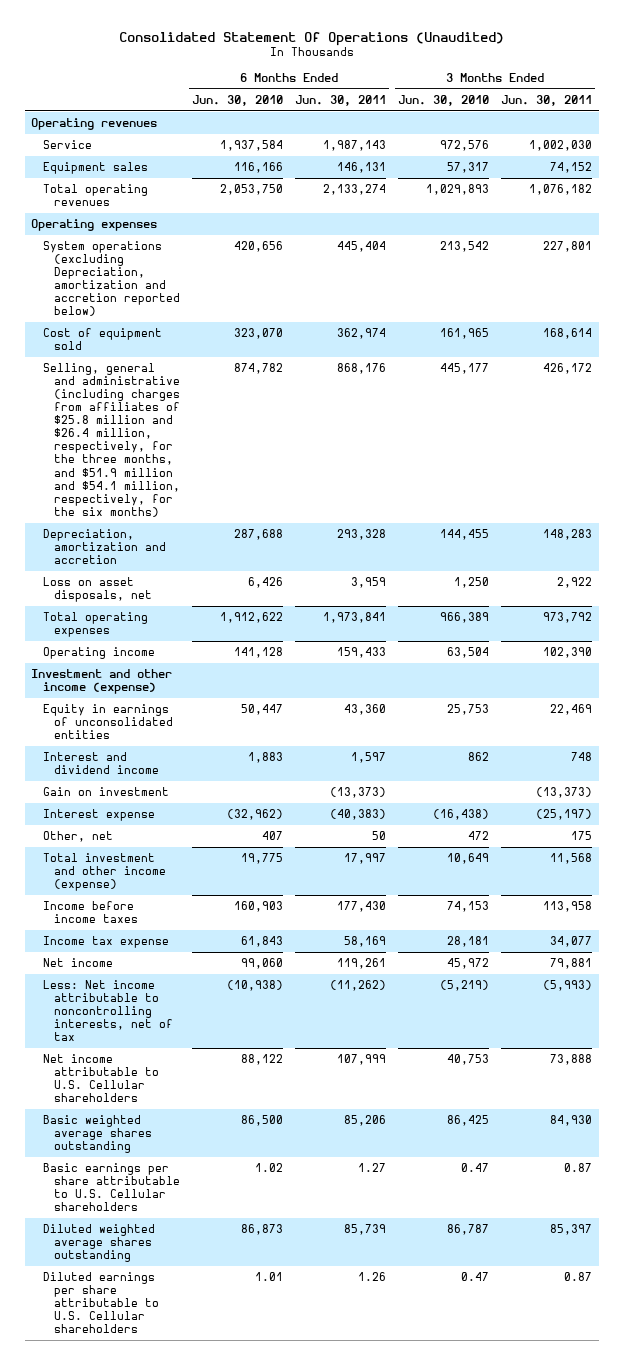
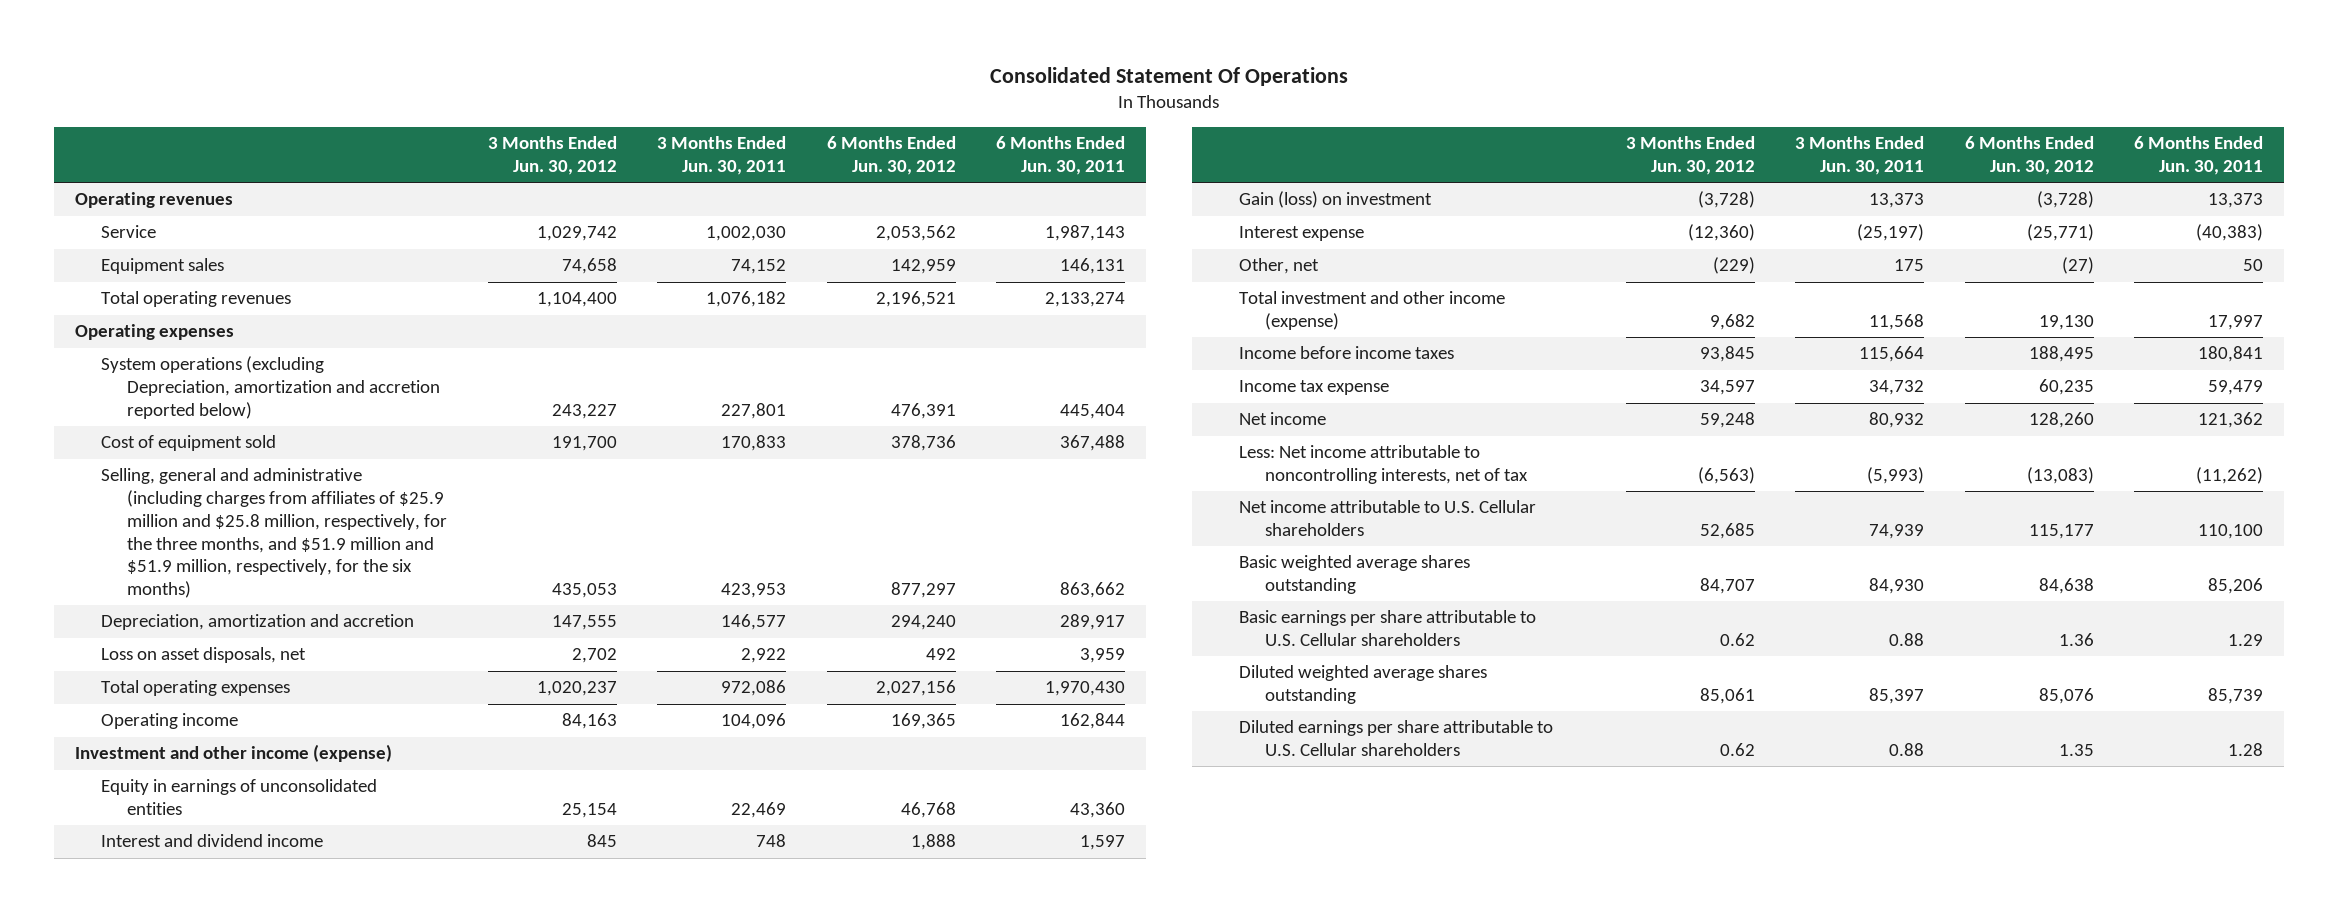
- Consolidated Statement Of Operations (Unaudited)
+ Consolidated Statement Of Operations
- | 6 Months Ended Jun. 30, 2010 | 6 Months Ended Jun. 30, 2011 | 3 Months Ended Jun. 30, 2010 | 3 Months Ended Jun. 30, 2011
+ | 3 Months Ended Jun. 30, 2012 | 3 Months Ended Jun. 30, 2011 | 6 Months Ended Jun. 30, 2012 | 6 Months Ended Jun. 30, 2011
- Cost of equipment sold | 323,070 | 362,974 | 161,965 | 168,614
- Selling, general and administrative (including charges from affiliates of $25.8 million and $26.4 million, respectively, for the three months, and $51.9 million and $54.1 million, respectively, for the six months) | 874,782 | 868,176 | 445,177 | 426,172
- Depreciation, amortization and accretion | 287,688 | 293,328 | 144,455 | 148,283
+ Cost of equipment sold | 191,700 | 170,833 | 378,736 | 367,488
+ Selling, general and administrative (including charges from affiliates of $25.9 million and $25.8 million, respectively, for the three months, and $51.9 million and $51.9 million, respectively, for the six months) | 435,053 | 423,953 | 877,297 | 863,662
+ Depreciation, amortization and accretion | 147,555 | 146,577 | 294,240 | 289,917
- Total operating expenses | 1,912,622 | 1,973,841 | 966,389 | 973,792
- Operating income | 141,128 | 159,433 | 63,504 | 102,390
+ Total operating expenses | 1,020,237 | 972,086 | 2,027,156 | 1,970,430
+ Operating income | 84,163 | 104,096 | 169,365 | 162,844
- Gain on investment | | (13,373) | | (13,373)
+ Gain (loss) on investment | (3,728) | 13,373 | (3,728) | 13,373
- Income before income taxes | 160,903 | 177,430 | 74,153 | 113,958
- Income tax expense | 61,843 | 58,169 | 28,181 | 34,077
- Net income | 99,060 | 119,261 | 45,972 | 79,881
+ Income before income taxes | 93,845 | 115,664 | 188,495 | 180,841
+ Income tax expense | 34,597 | 34,732 | 60,235 | 59,479
+ Net income | 59,248 | 80,932 | 128,260 | 121,362
- Net income attributable to U.S. Cellular shareholders | 88,122 | 107,999 | 40,753 | 73,888
+ Net income attributable to U.S. Cellular shareholders | 52,685 | 74,939 | 115,177 | 110,100
- Basic earnings per share attributable to U.S. Cellular shareholders | 1.02 | 1.27 | 0.47 | 0.87
+ Basic earnings per share attributable to U.S. Cellular shareholders | 0.62 | 0.88 | 1.36 | 1.29
- Diluted earnings per share attributable to U.S. Cellular shareholders | 1.01 | 1.26 | 0.47 | 0.87
+ Diluted earnings per share attributable to U.S. Cellular shareholders | 0.62 | 0.88 | 1.35 | 1.28

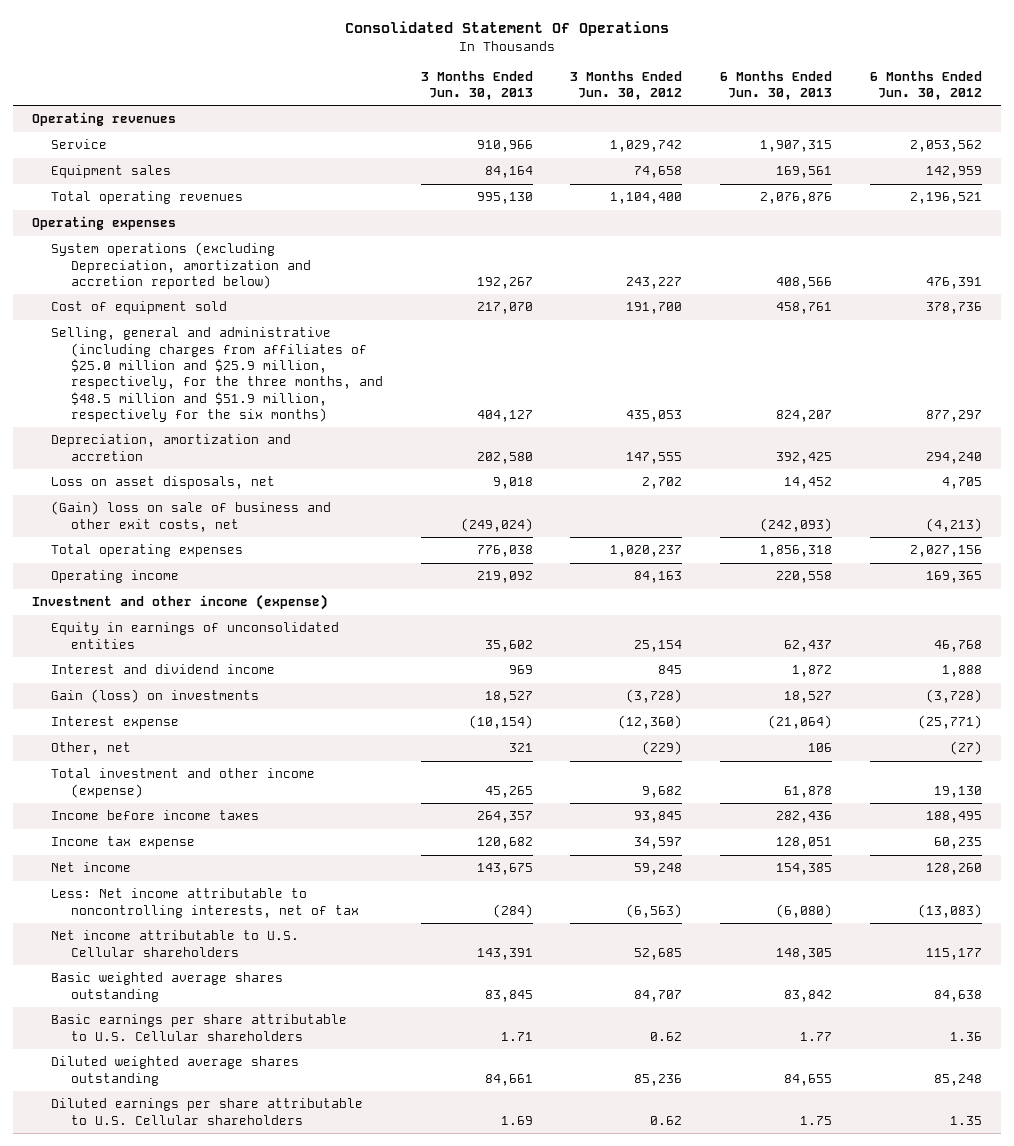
- | 3 Months Ended Jun. 30, 2012 | 3 Months Ended Jun. 30, 2011 | 6 Months Ended Jun. 30, 2012 | 6 Months Ended Jun. 30, 2011
+ | 3 Months Ended Jun. 30, 2013 | 3 Months Ended Jun. 30, 2012 | 6 Months Ended Jun. 30, 2013 | 6 Months Ended Jun. 30, 2012
- Selling, general and administrative (including charges from affiliates of $25.9 million and $25.8 million, respectively, for the three months, and $51.9 million and $51.9 million, respectively, for the six months) | 435,053 | 423,953 | 877,297 | 863,662
+ Selling, general and administrative (including charges from affiliates of $25.0 million and $25.9 million, respectively, for the three months, and $48.5 million and $51.9 million, respectively for the six months) | 404,127 | 435,053 | 824,207 | 877,297
- Loss on asset disposals, net | 2,702 | 2,922 | 492 | 3,959
+ Loss on asset disposals, net | 9,018 | 2,702 | 14,452 | 4,705
+ (Gain) loss on sale of business and other exit costs, net | (249,024) | | (242,093) | (4,213)
- Gain (loss) on investment | (3,728) | 13,373 | (3,728) | 13,373
+ Gain (loss) on investments | 18,527 | (3,728) | 18,527 | (3,728)
- Diluted weighted average shares outstanding | 85,061 | 85,397 | 85,076 | 85,739
+ Diluted weighted average shares outstanding | 84,661 | 85,236 | 84,655 | 85,248

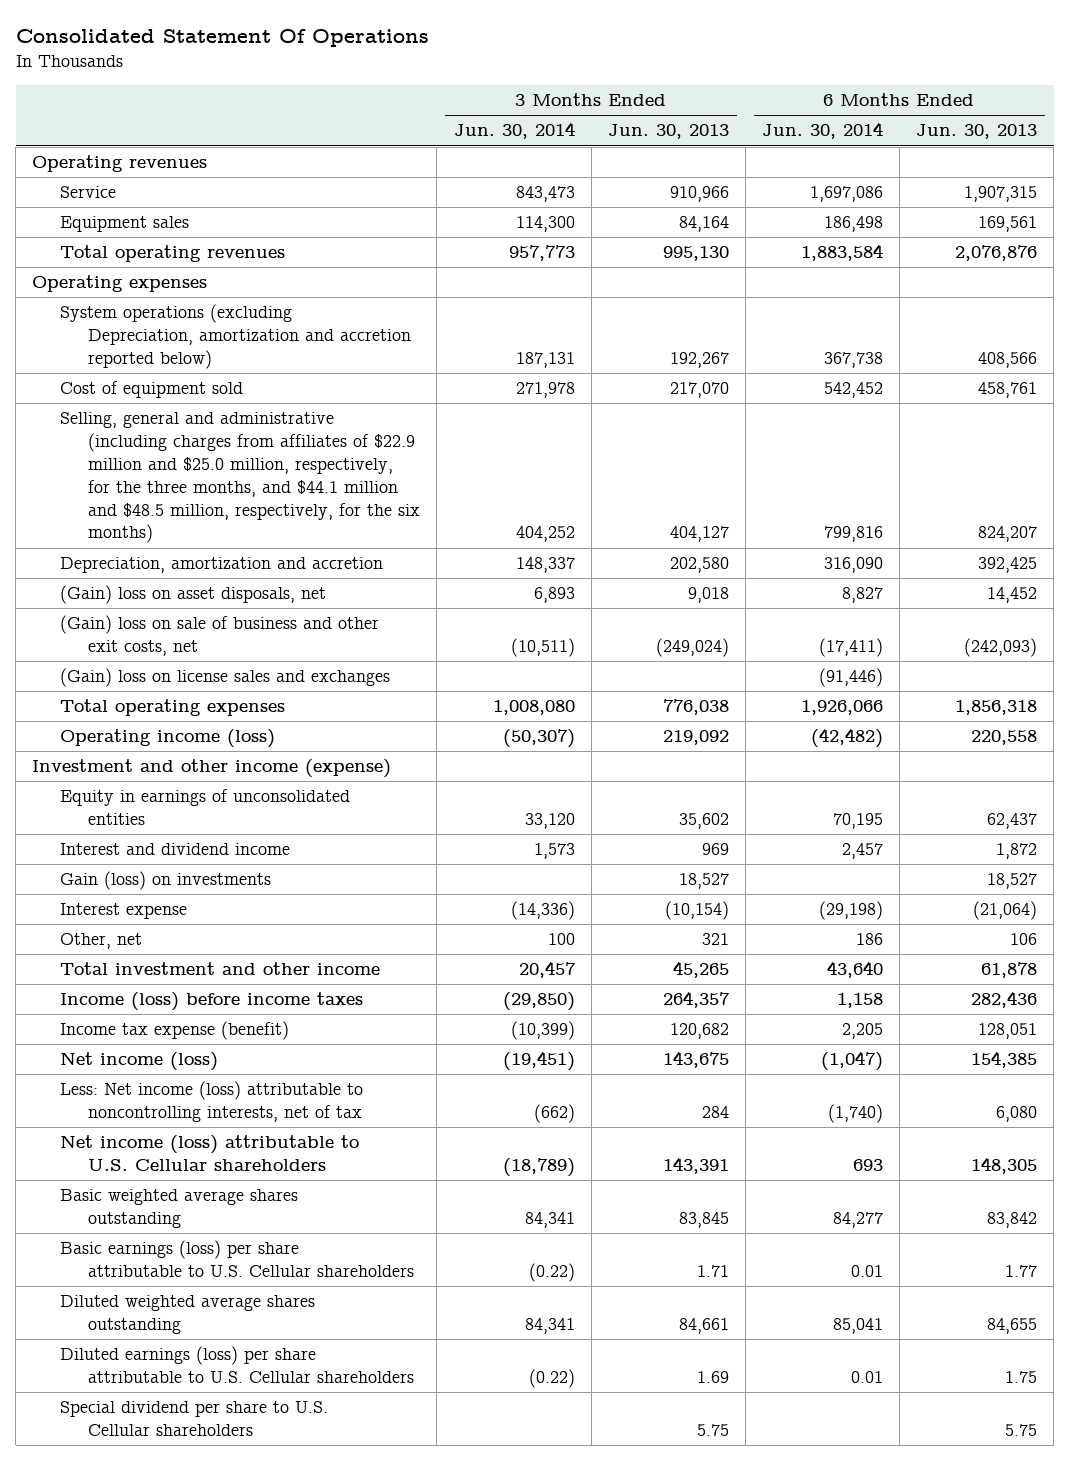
- | 3 Months Ended Jun. 30, 2013 | 3 Months Ended Jun. 30, 2012 | 6 Months Ended Jun. 30, 2013 | 6 Months Ended Jun. 30, 2012
+ | 3 Months Ended Jun. 30, 2014 | 3 Months Ended Jun. 30, 2013 | 6 Months Ended Jun. 30, 2014 | 6 Months Ended Jun. 30, 2013
- Selling, general and administrative (including charges from affiliates of $25.0 million and $25.9 million, respectively, for the three months, and $48.5 million and $51.9 million, respectively for the six months) | 404,127 | 435,053 | 824,207 | 877,297
+ Selling, general and administrative (including charges from affiliates of $22.9 million and $25.0 million, respectively, for the three months, and $44.1 million and $48.5 million, respectively, for the six months) | 404,252 | 404,127 | 799,816 | 824,207
- Loss on asset disposals, net | 9,018 | 2,702 | 14,452 | 4,705
+ (Gain) loss on asset disposals, net | 6,893 | 9,018 | 8,827 | 14,452
+ (Gain) loss on license sales and exchanges | | | (91,446) |
- Operating income | 219,092 | 84,163 | 220,558 | 169,365
+ Operating income (loss) | (50,307) | 219,092 | (42,482) | 220,558
- Total investment and other income (expense) | 45,265 | 9,682 | 61,878 | 19,130
- Income before income taxes | 264,357 | 93,845 | 282,436 | 188,495
- Income tax expense | 120,682 | 34,597 | 128,051 | 60,235
- Net income | 143,675 | 59,248 | 154,385 | 128,260
- Less: Net income attributable to noncontrolling interests, net of tax | (284) | (6,563) | (6,080) | (13,083)
- Net income attributable to U.S. Cellular shareholders | 143,391 | 52,685 | 148,305 | 115,177
+ Total investment and other income | 20,457 | 45,265 | 43,640 | 61,878
+ Income (loss) before income taxes | (29,850) | 264,357 | 1,158 | 282,436
+ Income tax expense (benefit) | (10,399) | 120,682 | 2,205 | 128,051
+ Net income (loss) | (19,451) | 143,675 | (1,047) | 154,385
+ Less: Net income (loss) attributable to noncontrolling interests, net of tax | (662) | 284 | (1,740) | 6,080
+ Net income (loss) attributable to U.S. Cellular shareholders | (18,789) | 143,391 | 693 | 148,305
- Basic earnings per share attributable to U.S. Cellular shareholders | 1.71 | 0.62 | 1.77 | 1.36
+ Basic earnings (loss) per share attributable to U.S. Cellular shareholders | (0.22) | 1.71 | 0.01 | 1.77
- Diluted earnings per share attributable to U.S. Cellular shareholders | 1.69 | 0.62 | 1.75 | 1.35
+ Diluted earnings (loss) per share attributable to U.S. Cellular shareholders | (0.22) | 1.69 | 0.01 | 1.75
+ Special dividend per share to U.S. Cellular shareholders | | 5.75 | | 5.75

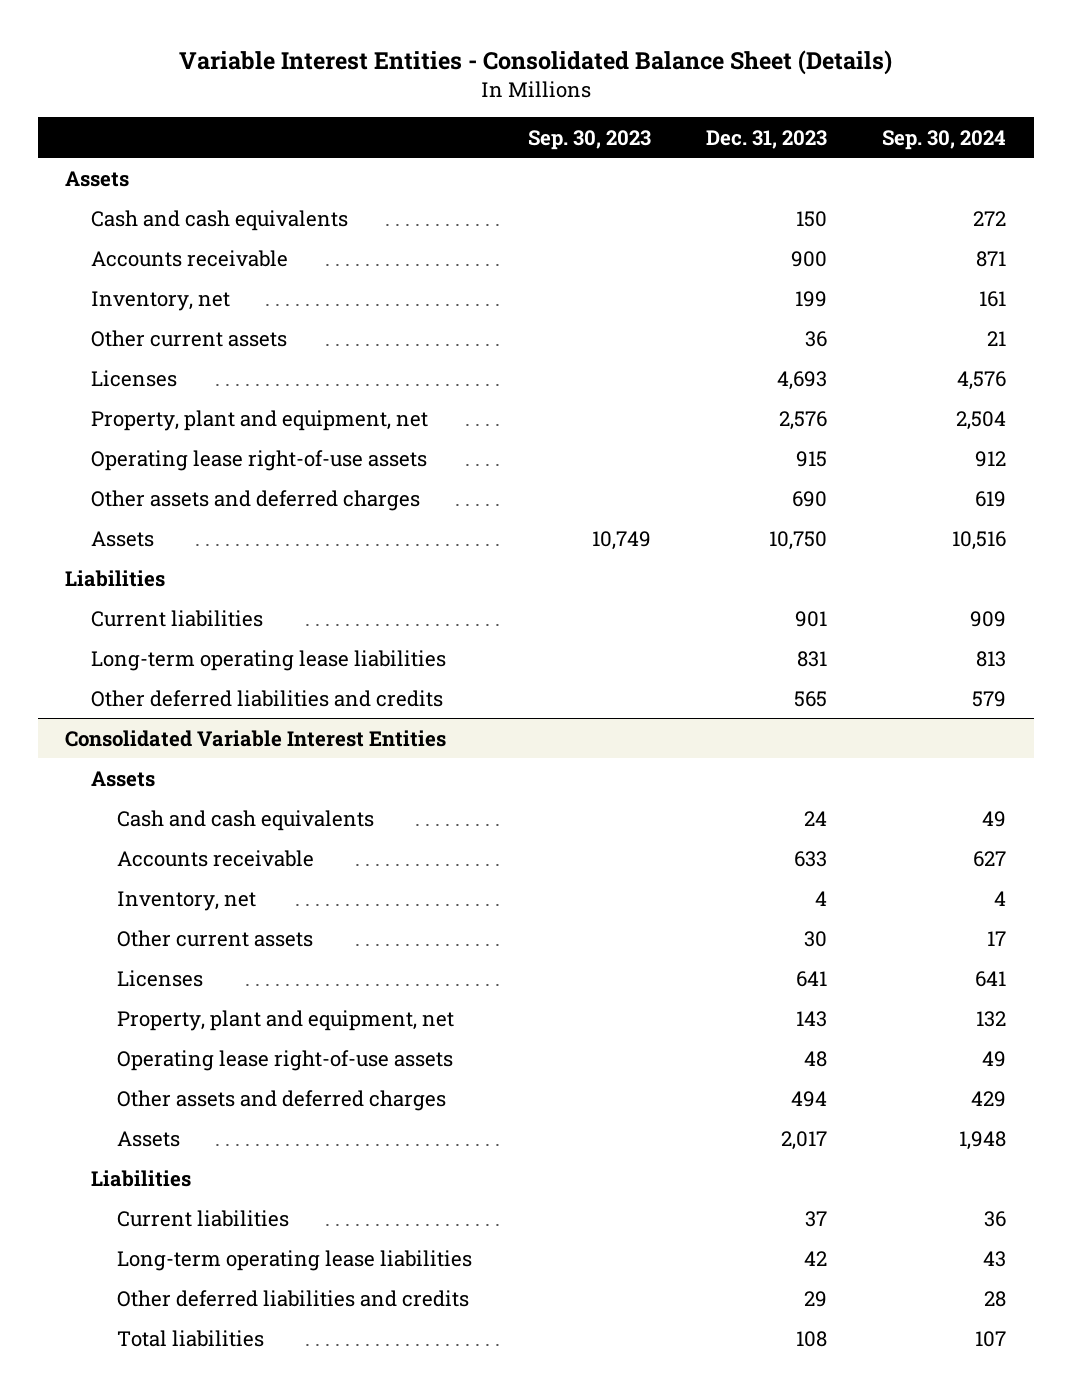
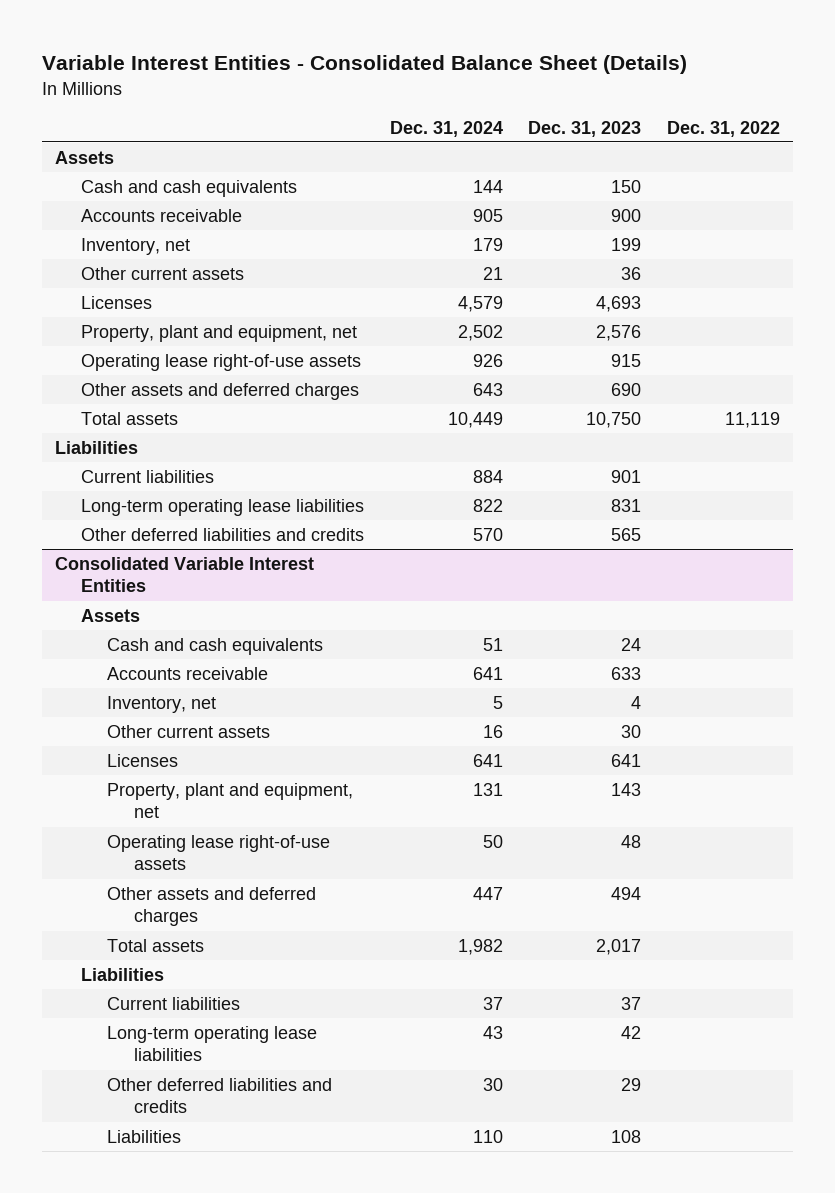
- | Sep. 30, 2023 | Dec. 31, 2023 | Sep. 30, 2024
+ | Dec. 31, 2024 | Dec. 31, 2023 | Dec. 31, 2022
- Assets | 10,749 | 10,750 | 10,516
+ Total assets | 10,449 | 10,750 | 11,119
@ Consolidated Variable Interest Entities
- Assets | | 2,017 | 1,948
+ Total assets | 1,982 | 2,017 |
- Total liabilities | | 108 | 107
+ Liabilities | 110 | 108 |

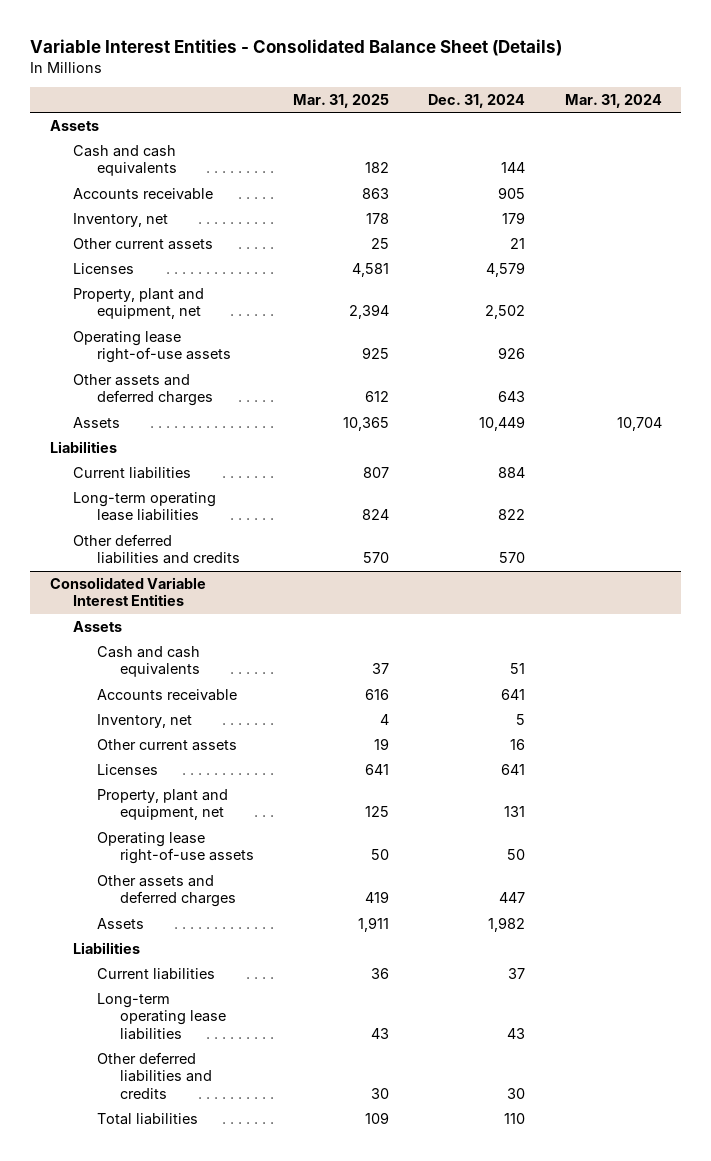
- | Dec. 31, 2024 | Dec. 31, 2023 | Dec. 31, 2022
+ | Mar. 31, 2025 | Dec. 31, 2024 | Mar. 31, 2024
- Total assets | 10,449 | 10,750 | 11,119
+ Assets | 10,365 | 10,449 | 10,704
@ Consolidated Variable Interest Entities
- Total assets | 1,982 | 2,017 |
+ Assets | 1,911 | 1,982 |
- Liabilities | 110 | 108 |
+ Total liabilities | 109 | 110 |

